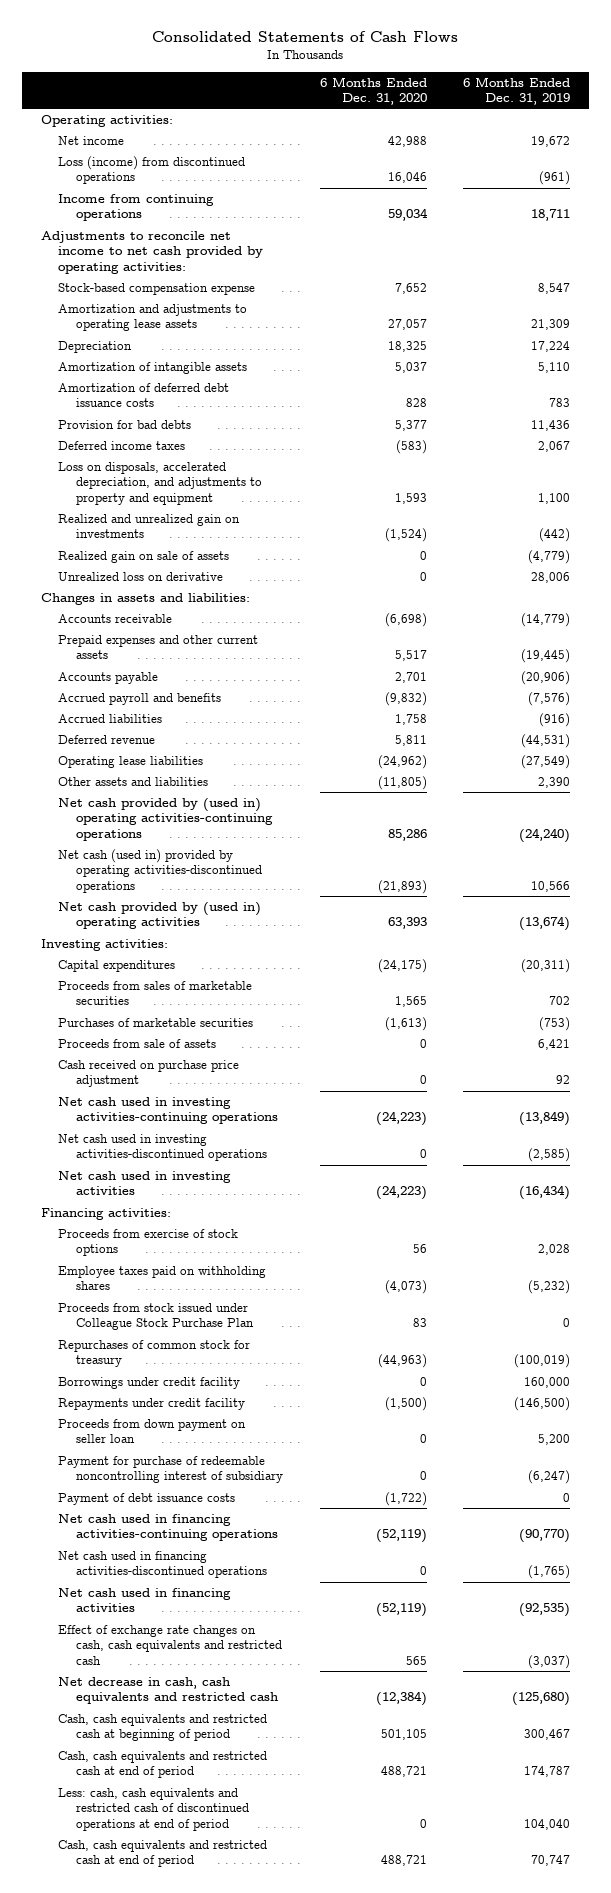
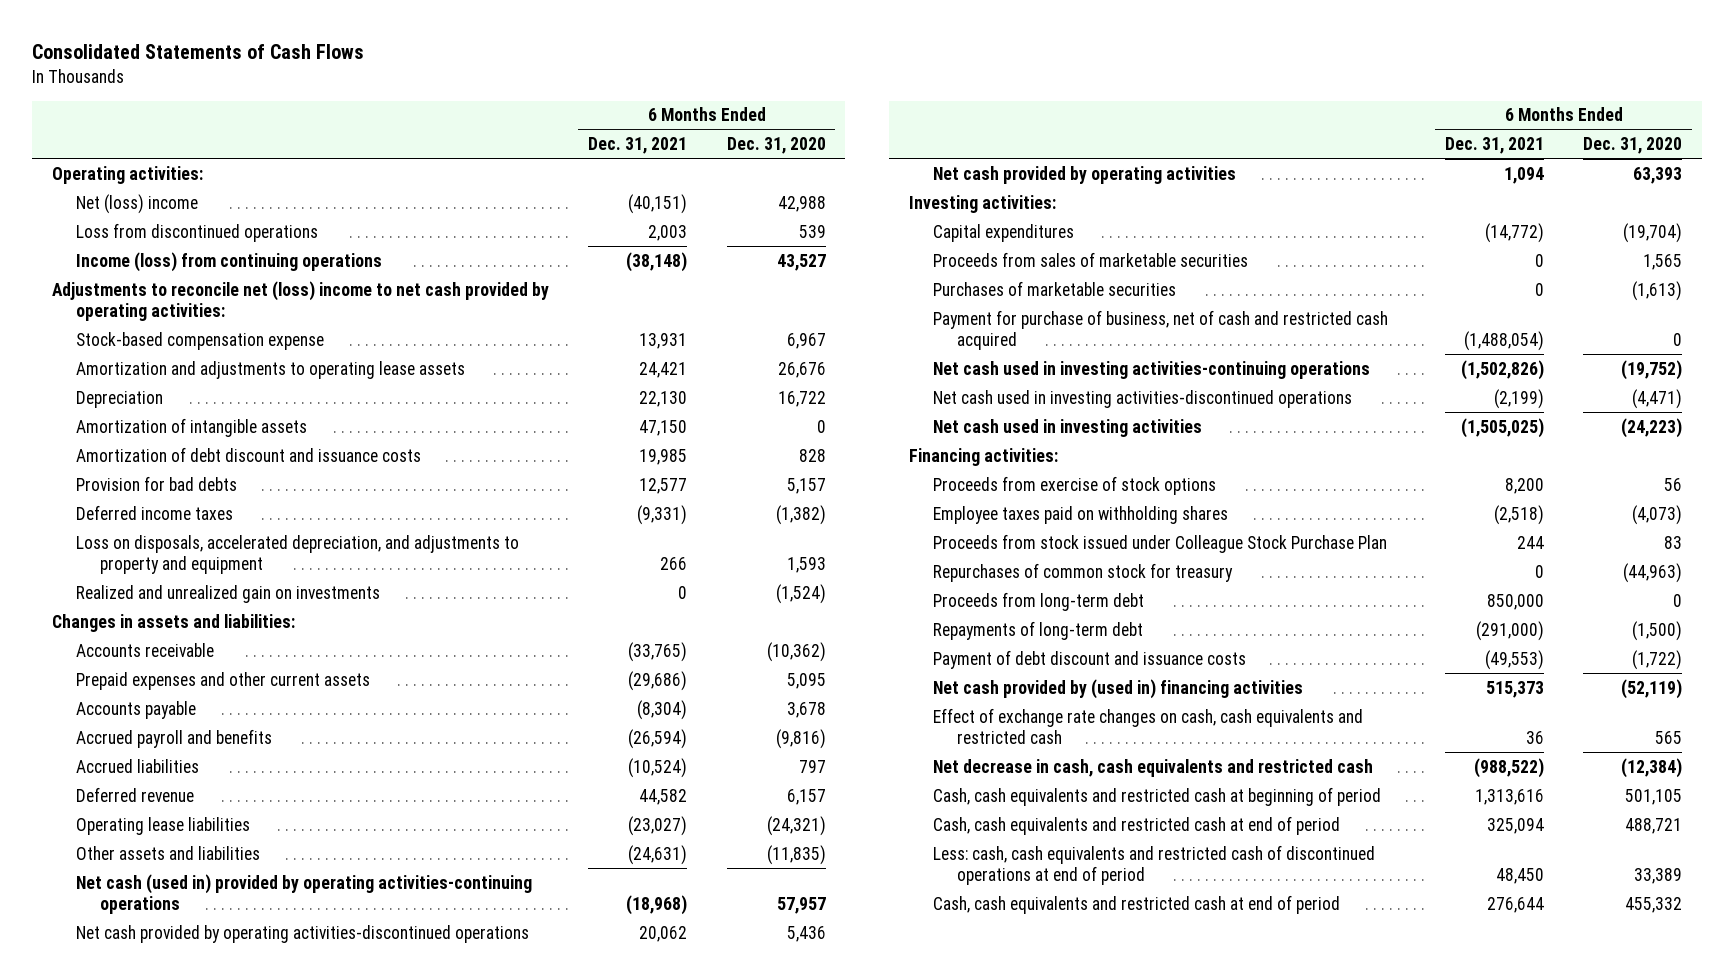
- | 6 Months Ended Dec. 31, 2020 | 6 Months Ended Dec. 31, 2019
+ | 6 Months Ended Dec. 31, 2021 | 6 Months Ended Dec. 31, 2020
- Net income | 42,988 | 19,672
- Loss (income) from discontinued operations | 16,046 | (961)
- Income from continuing operations | 59,034 | 18,711
- Adjustments to reconcile net income to net cash provided by operating activities:
- Stock-based compensation expense | 7,652 | 8,547
- Amortization and adjustments to operating lease assets | 27,057 | 21,309
- Depreciation | 18,325 | 17,224
- Amortization of intangible assets | 5,037 | 5,110
- Amortization of deferred debt issuance costs | 828 | 783
- Provision for bad debts | 5,377 | 11,436
- Deferred income taxes | (583) | 2,067
+ Net (loss) income | (40,151) | 42,988
+ Loss from discontinued operations | 2,003 | 539
+ Income (loss) from continuing operations | (38,148) | 43,527
+ Adjustments to reconcile net (loss) income to net cash provided by operating activities:
+ Stock-based compensation expense | 13,931 | 6,967
+ Amortization and adjustments to operating lease assets | 24,421 | 26,676
+ Depreciation | 22,130 | 16,722
+ Amortization of intangible assets | 47,150 | 0
+ Amortization of debt discount and issuance costs | 19,985 | 828
+ Provision for bad debts | 12,577 | 5,157
+ Deferred income taxes | (9,331) | (1,382)
- Realized gain on sale of assets | 0 | (4,779)
- Unrealized loss on derivative | 0 | 28,006
- Accounts receivable | (6,698) | (14,779)
- Prepaid expenses and other current assets | 5,517 | (19,445)
- Accounts payable | 2,701 | (20,906)
- Accrued payroll and benefits | (9,832) | (7,576)
- Accrued liabilities | 1,758 | (916)
- Deferred revenue | 5,811 | (44,531)
- Operating lease liabilities | (24,962) | (27,549)
- Other assets and liabilities | (11,805) | 2,390
- Net cash provided by (used in) operating activities-continuing operations | 85,286 | (24,240)
- Net cash (used in) provided by operating activities-discontinued operations | (21,893) | 10,566
- Net cash provided by (used in) operating activities | 63,393 | (13,674)
+ Accounts receivable | (33,765) | (10,362)
+ Prepaid expenses and other current assets | (29,686) | 5,095
+ Accounts payable | (8,304) | 3,678
+ Accrued payroll and benefits | (26,594) | (9,816)
+ Accrued liabilities | (10,524) | 797
+ Deferred revenue | 44,582 | 6,157
+ Operating lease liabilities | (23,027) | (24,321)
+ Other assets and liabilities | (24,631) | (11,835)
+ Net cash (used in) provided by operating activities-continuing operations | (18,968) | 57,957
+ Net cash provided by operating activities-discontinued operations | 20,062 | 5,436
+ Net cash provided by operating activities | 1,094 | 63,393
- Capital expenditures | (24,175) | (20,311)
+ Capital expenditures | (14,772) | (19,704)
- Proceeds from sale of assets | 0 | 6,421
- Cash received on purchase price adjustment | 0 | 92
- Net cash used in investing activities-continuing operations | (24,223) | (13,849)
- Net cash used in investing activities-discontinued operations | 0 | (2,585)
+ Payment for purchase of business, net of cash and restricted cash acquired | (1,488,054) | 0
+ Net cash used in investing activities-continuing operations | (1,502,826) | (19,752)
+ Net cash used in investing activities-discontinued operations | (2,199) | (4,471)
- Borrowings under credit facility | 0 | 160,000
- Repayments under credit facility | (1,500) | (146,500)
- Proceeds from down payment on seller loan | 0 | 5,200
- Payment for purchase of redeemable noncontrolling interest of subsidiary | 0 | (6,247)
- Payment of debt issuance costs | (1,722) | 0
- Net cash used in financing activities-continuing operations | (52,119) | (90,770)
- Net cash used in financing activities-discontinued operations | 0 | (1,765)
- Net cash used in financing activities | (52,119) | (92,535)
+ Proceeds from long-term debt | 850,000 | 0
+ Repayments of long-term debt | (291,000) | (1,500)
+ Payment of debt discount and issuance costs | (49,553) | (1,722)
+ Net cash provided by (used in) financing activities | 515,373 | (52,119)
- Less: cash, cash equivalents and restricted cash of discontinued operations at end of period | 0 | 104,040
- Cash, cash equivalents and restricted cash at end of period | 488,721 | 70,747
+ Less: cash, cash equivalents and restricted cash of discontinued operations at end of period | 48,450 | 33,389
+ Cash, cash equivalents and restricted cash at end of period | 276,644 | 455,332

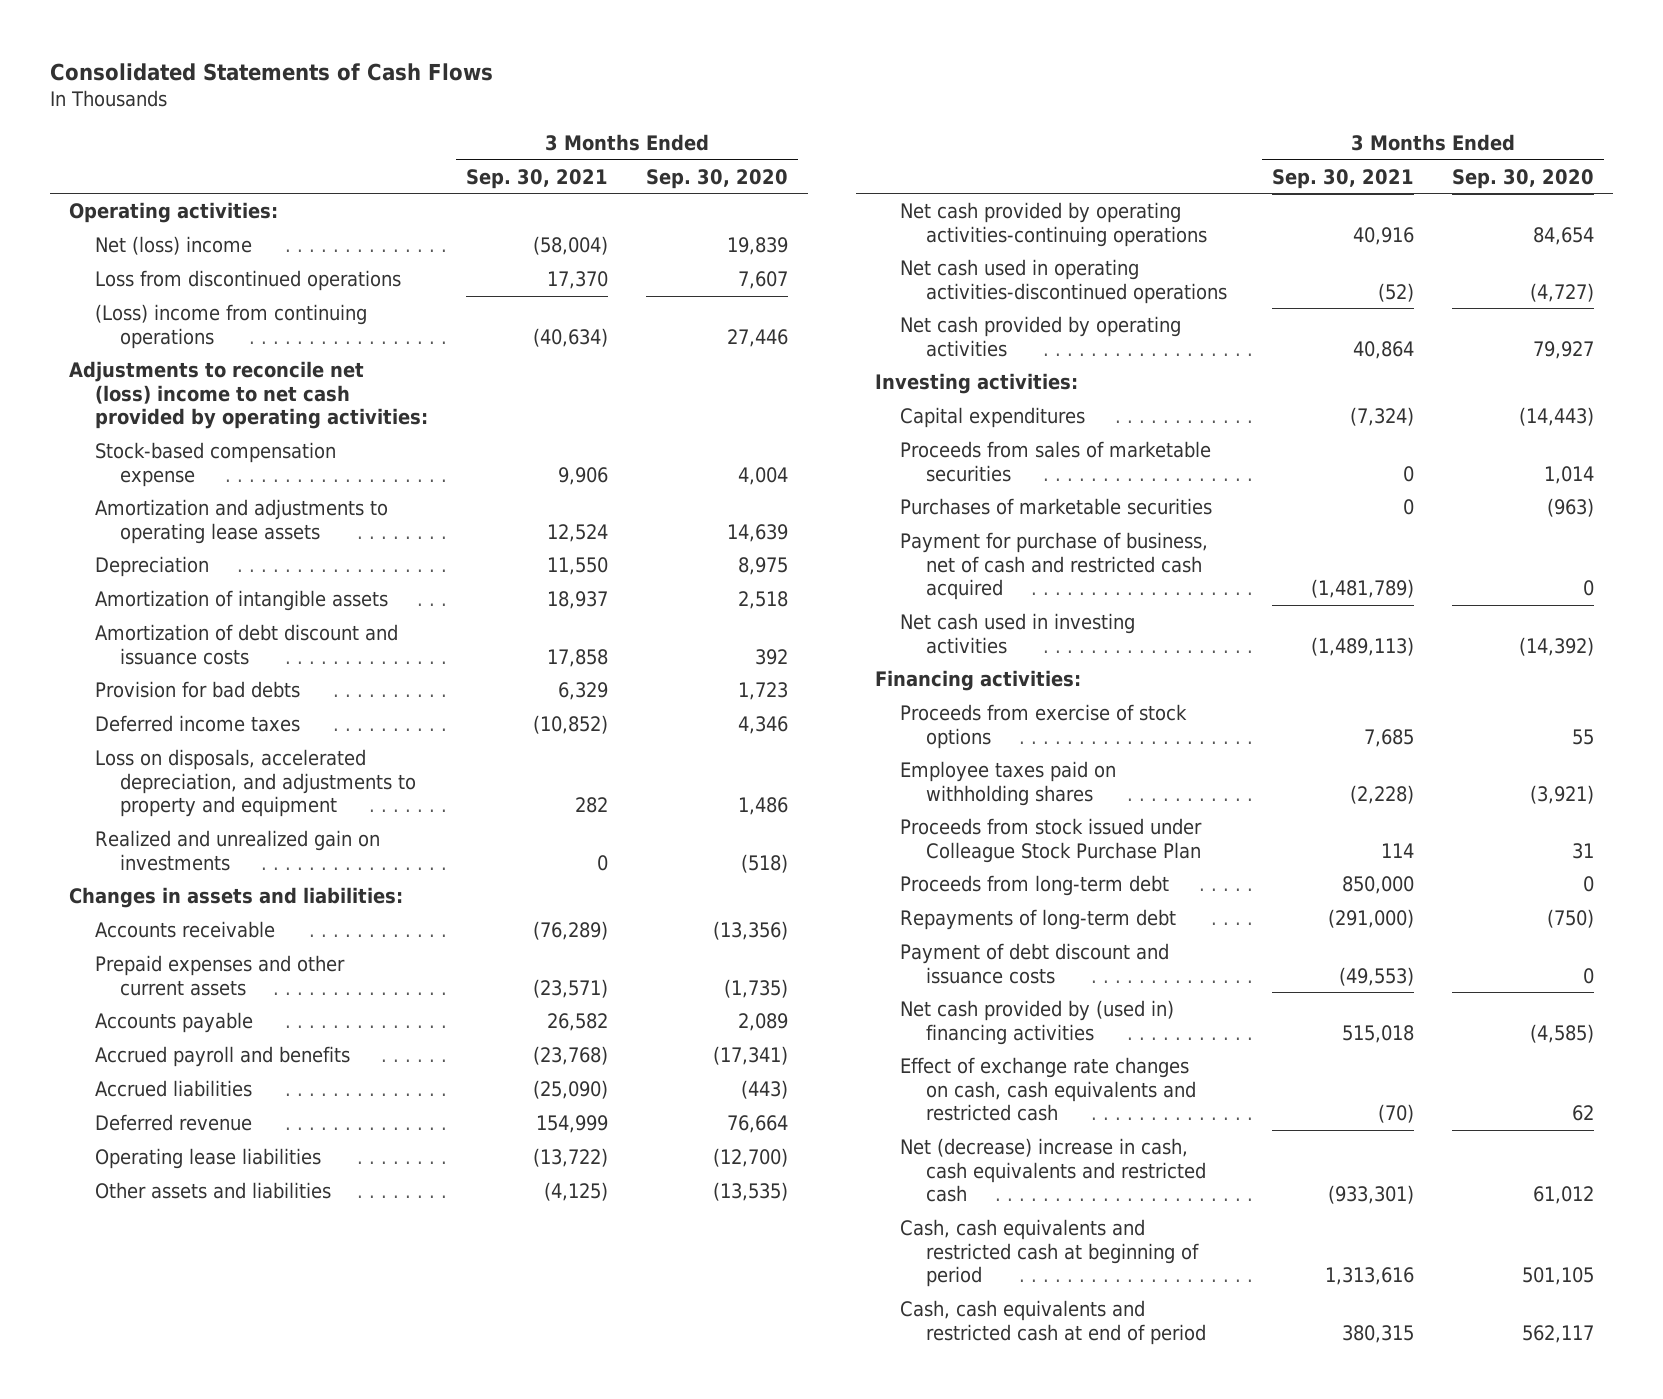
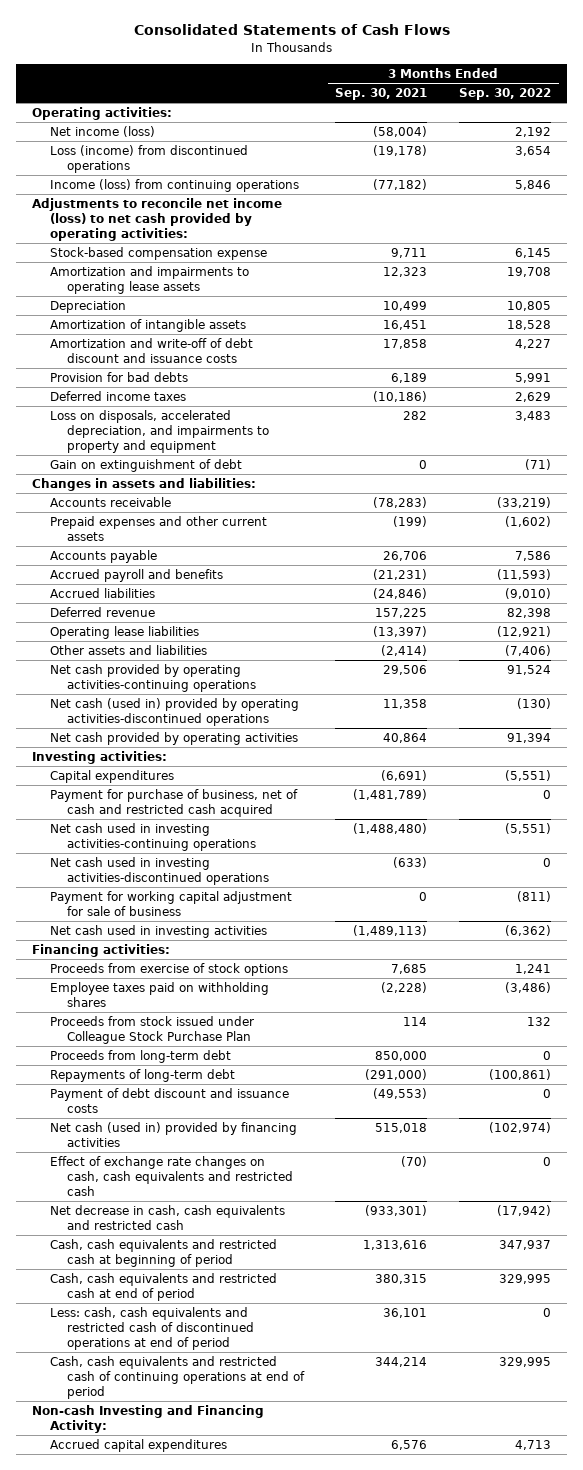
- | 3 Months Ended Sep. 30, 2021 | 3 Months Ended Sep. 30, 2020
+ | 3 Months Ended Sep. 30, 2021 | 3 Months Ended Sep. 30, 2022
- Net (loss) income | (58,004) | 19,839
- Loss from discontinued operations | 17,370 | 7,607
- (Loss) income from continuing operations | (40,634) | 27,446
- Adjustments to reconcile net (loss) income to net cash provided by operating activities:
- Stock-based compensation expense | 9,906 | 4,004
- Amortization and adjustments to operating lease assets | 12,524 | 14,639
- Depreciation | 11,550 | 8,975
- Amortization of intangible assets | 18,937 | 2,518
- Amortization of debt discount and issuance costs | 17,858 | 392
- Provision for bad debts | 6,329 | 1,723
- Deferred income taxes | (10,852) | 4,346
- Loss on disposals, accelerated depreciation, and adjustments to property and equipment | 282 | 1,486
- Realized and unrealized gain on investments | 0 | (518)
+ Net income (loss) | (58,004) | 2,192
+ Loss (income) from discontinued operations | (19,178) | 3,654
+ Income (loss) from continuing operations | (77,182) | 5,846
+ Adjustments to reconcile net income (loss) to net cash provided by operating activities:
+ Stock-based compensation expense | 9,711 | 6,145
+ Amortization and impairments to operating lease assets | 12,323 | 19,708
+ Depreciation | 10,499 | 10,805
+ Amortization of intangible assets | 16,451 | 18,528
+ Amortization and write-off of debt discount and issuance costs | 17,858 | 4,227
+ Provision for bad debts | 6,189 | 5,991
+ Deferred income taxes | (10,186) | 2,629
+ Loss on disposals, accelerated depreciation, and impairments to property and equipment | 282 | 3,483
+ Gain on extinguishment of debt | 0 | (71)
- Accounts receivable | (76,289) | (13,356)
- Prepaid expenses and other current assets | (23,571) | (1,735)
- Accounts payable | 26,582 | 2,089
- Accrued payroll and benefits | (23,768) | (17,341)
- Accrued liabilities | (25,090) | (443)
- Deferred revenue | 154,999 | 76,664
- Operating lease liabilities | (13,722) | (12,700)
- Other assets and liabilities | (4,125) | (13,535)
- Net cash provided by operating activities-continuing operations | 40,916 | 84,654
- Net cash used in operating activities-discontinued operations | (52) | (4,727)
+ Accounts receivable | (78,283) | (33,219)
+ Prepaid expenses and other current assets | (199) | (1,602)
+ Accounts payable | 26,706 | 7,586
+ Accrued payroll and benefits | (21,231) | (11,593)
+ Accrued liabilities | (24,846) | (9,010)
+ Deferred revenue | 157,225 | 82,398
+ Operating lease liabilities | (13,397) | (12,921)
+ Other assets and liabilities | (2,414) | (7,406)
+ Net cash provided by operating activities-continuing operations | 29,506 | 91,524
+ Net cash (used in) provided by operating activities-discontinued operations | 11,358 | (130)
- Capital expenditures | (7,324) | (14,443)
- Proceeds from sales of marketable securities | 0 | 1,014
- Purchases of marketable securities | 0 | (963)
+ Capital expenditures | (6,691) | (5,551)
+ Net cash used in investing activities-continuing operations | (1,488,480) | (5,551)
+ Net cash used in investing activities-discontinued operations | (633) | 0
+ Payment for working capital adjustment for sale of business | 0 | (811)
- Net cash provided by (used in) financing activities | 515,018 | (4,585)
+ Net cash (used in) provided by financing activities | 515,018 | (102,974)
- Net (decrease) increase in cash, cash equivalents and restricted cash | (933,301) | 61,012
+ Net decrease in cash, cash equivalents and restricted cash | (933,301) | (17,942)
+ Less: cash, cash equivalents and restricted cash of discontinued operations at end of period | 36,101 | 0
+ Cash, cash equivalents and restricted cash of continuing operations at end of period | 344,214 | 329,995
+ Non-cash Investing and Financing Activity:
+ Accrued capital expenditures | 6,576 | 4,713

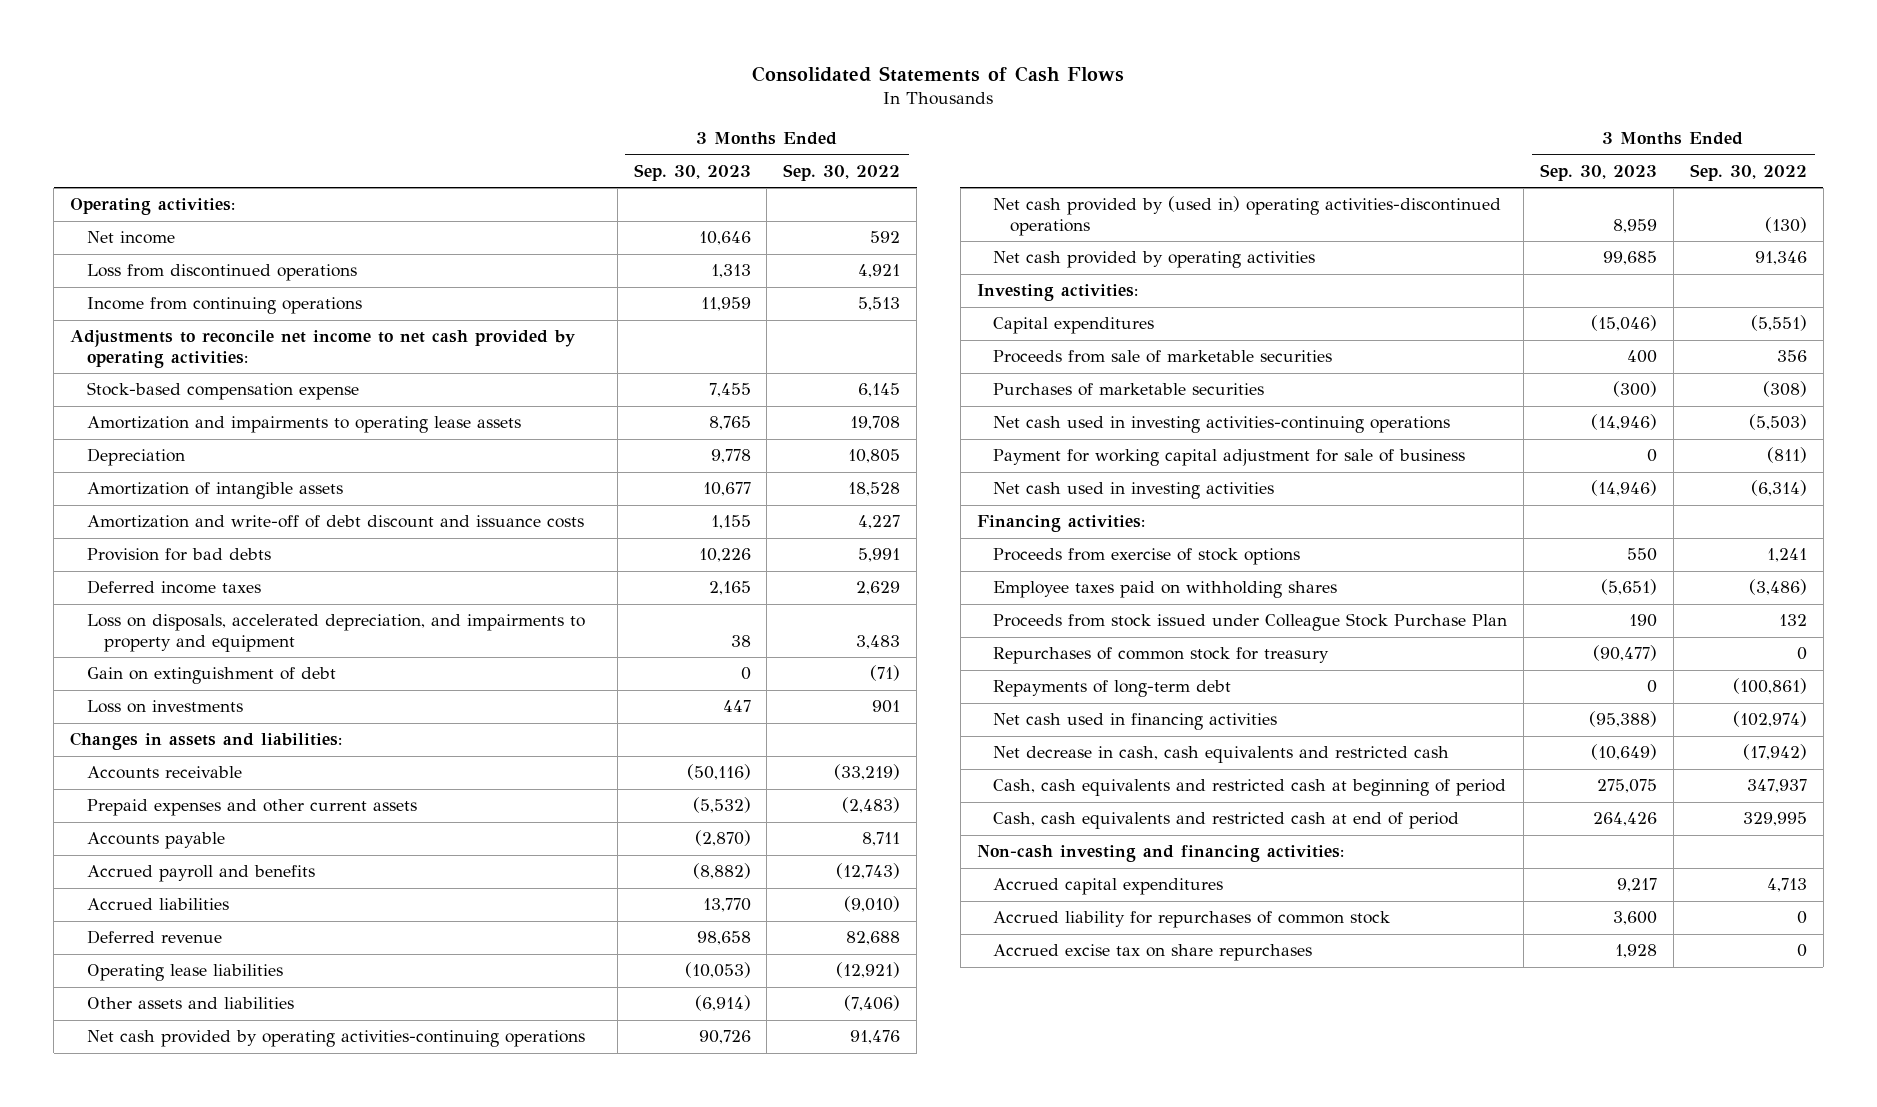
- | 3 Months Ended Sep. 30, 2021 | 3 Months Ended Sep. 30, 2022
+ | 3 Months Ended Sep. 30, 2023 | 3 Months Ended Sep. 30, 2022
- Net income (loss) | (58,004) | 2,192
- Loss (income) from discontinued operations | (19,178) | 3,654
- Income (loss) from continuing operations | (77,182) | 5,846
- Adjustments to reconcile net income (loss) to net cash provided by operating activities:
+ Net income | 10,646 | 592
+ Loss from discontinued operations | 1,313 | 4,921
+ Income from continuing operations | 11,959 | 5,513
+ Adjustments to reconcile net income to net cash provided by operating activities:
+ Loss on investments | 447 | 901
- Prepaid expenses and other current assets | (199) | (1,602)
- Accounts payable | 26,706 | 7,586
- Accrued payroll and benefits | (21,231) | (11,593)
+ Prepaid expenses and other current assets | (5,532) | (2,483)
+ Accounts payable | (2,870) | 8,711
+ Accrued payroll and benefits | (8,882) | (12,743)
- Deferred revenue | 157,225 | 82,398
+ Deferred revenue | 98,658 | 82,688
- Net cash provided by operating activities-continuing operations | 29,506 | 91,524
- Net cash (used in) provided by operating activities-discontinued operations | 11,358 | (130)
- Net cash provided by operating activities | 40,864 | 91,394
+ Net cash provided by operating activities-continuing operations | 90,726 | 91,476
+ Net cash provided by (used in) operating activities-discontinued operations | 8,959 | (130)
+ Net cash provided by operating activities | 99,685 | 91,346
- Payment for purchase of business, net of cash and restricted cash acquired | (1,481,789) | 0
- Net cash used in investing activities-continuing operations | (1,488,480) | (5,551)
- Net cash used in investing activities-discontinued operations | (633) | 0
+ Proceeds from sale of marketable securities | 400 | 356
+ Purchases of marketable securities | (300) | (308)
+ Net cash used in investing activities-continuing operations | (14,946) | (5,503)
- Net cash used in investing activities | (1,489,113) | (6,362)
+ Net cash used in investing activities | (14,946) | (6,314)
- Proceeds from long-term debt | 850,000 | 0
+ Repurchases of common stock for treasury | (90,477) | 0
- Payment of debt discount and issuance costs | (49,553) | 0
- Net cash (used in) provided by financing activities | 515,018 | (102,974)
- Effect of exchange rate changes on cash, cash equivalents and restricted cash | (70) | 0
+ Net cash used in financing activities | (95,388) | (102,974)
- Less: cash, cash equivalents and restricted cash of discontinued operations at end of period | 36,101 | 0
- Cash, cash equivalents and restricted cash of continuing operations at end of period | 344,214 | 329,995
- Non-cash Investing and Financing Activity:
+ Non-cash investing and financing activities:
+ Accrued liability for repurchases of common stock | 3,600 | 0
+ Accrued excise tax on share repurchases | 1,928 | 0

